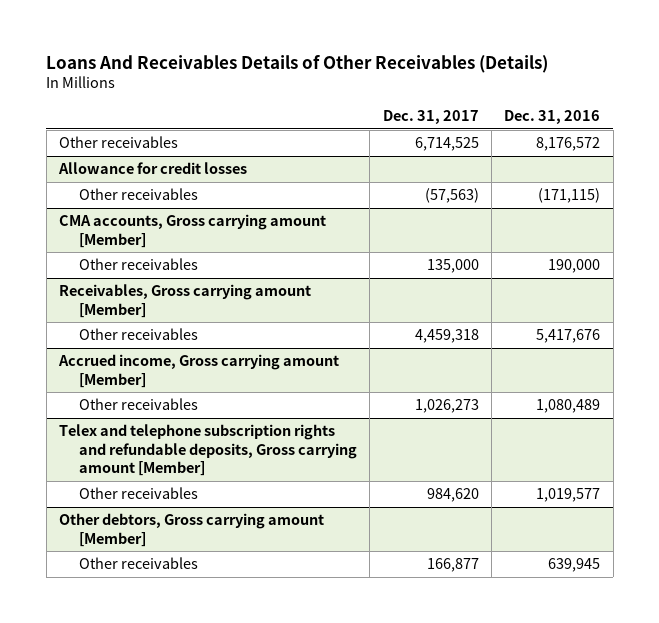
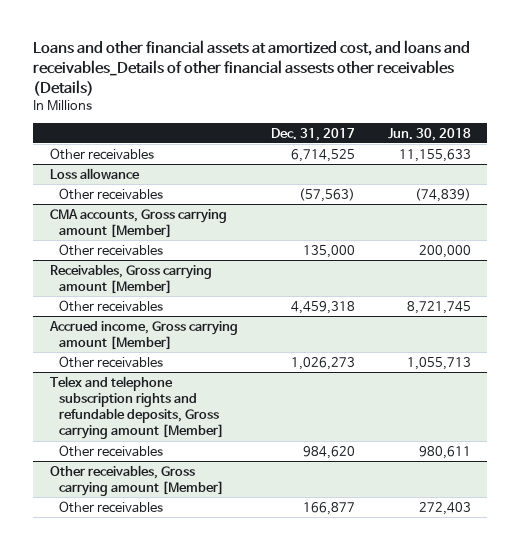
- Loans And Receivables Details of Other Receivables (Details)
+ Loans and other financial assets at amortized cost, and loans and receivables_Details of other financial assests other receivables (Details)
- | Dec. 31, 2017 | Dec. 31, 2016
+ | Dec. 31, 2017 | Jun. 30, 2018
- Allowance for credit losses
+ Loss allowance
- Other debtors, Gross carrying amount [Member]
+ Other receivables, Gross carrying amount [Member]

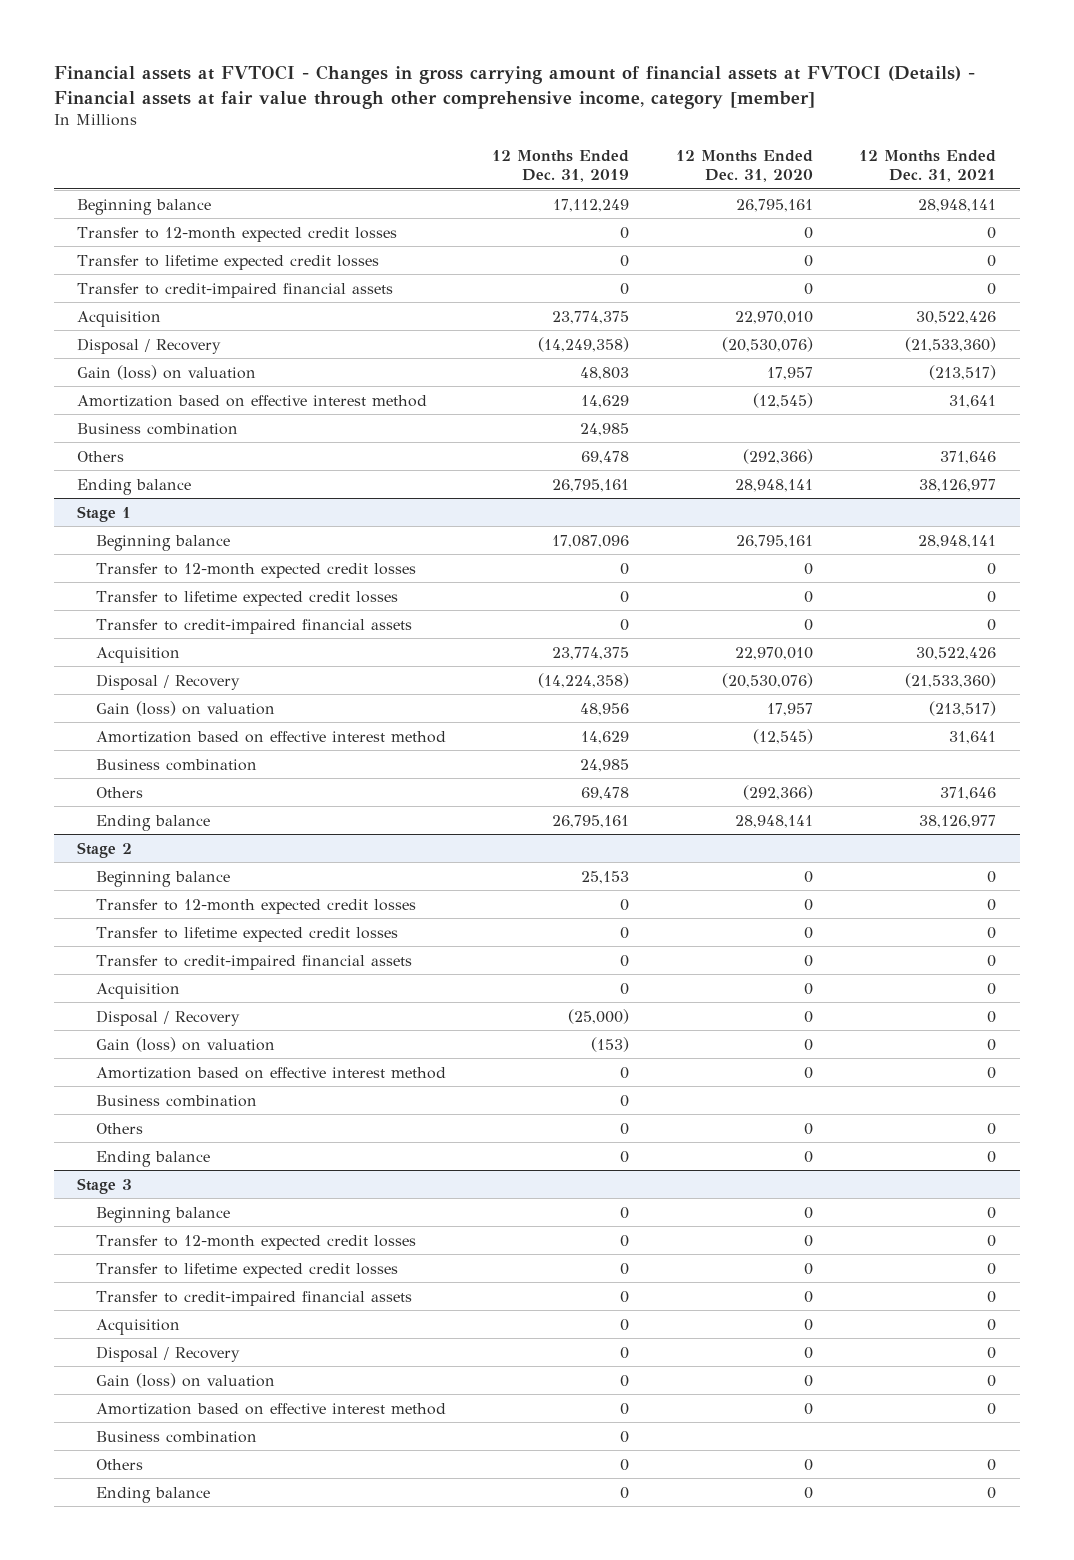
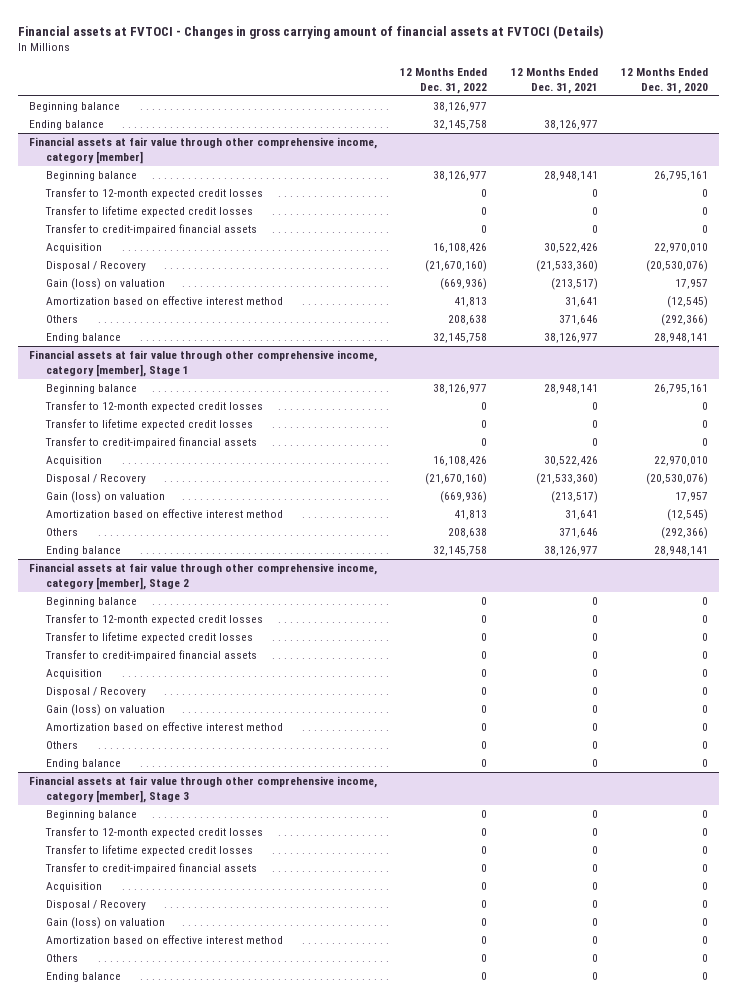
- Financial assets at FVTOCI - Changes in gross carrying amount of financial assets at FVTOCI (Details) - Financial assets at fair value through other comprehensive income, category [member]
+ Financial assets at FVTOCI - Changes in gross carrying amount of financial assets at FVTOCI (Details)
- | 12 Months Ended Dec. 31, 2019 | 12 Months Ended Dec. 31, 2020 | 12 Months Ended Dec. 31, 2021
+ | 12 Months Ended Dec. 31, 2022 | 12 Months Ended Dec. 31, 2021 | 12 Months Ended Dec. 31, 2020
+ Beginning balance | 38,126,977 | |
+ Ending balance | 32,145,758 | 38,126,977 |
+ Financial assets at fair value through other comprehensive income, category [member]
- Business combination | 24,985 | |
- Stage 1
+ Financial assets at fair value through other comprehensive income, category [member], Stage 1
- Business combination | 24,985 | |
- Stage 2
+ Financial assets at fair value through other comprehensive income, category [member], Stage 2
- Business combination | 0 | |
- Stage 3
+ Financial assets at fair value through other comprehensive income, category [member], Stage 3
- Business combination | 0 | |

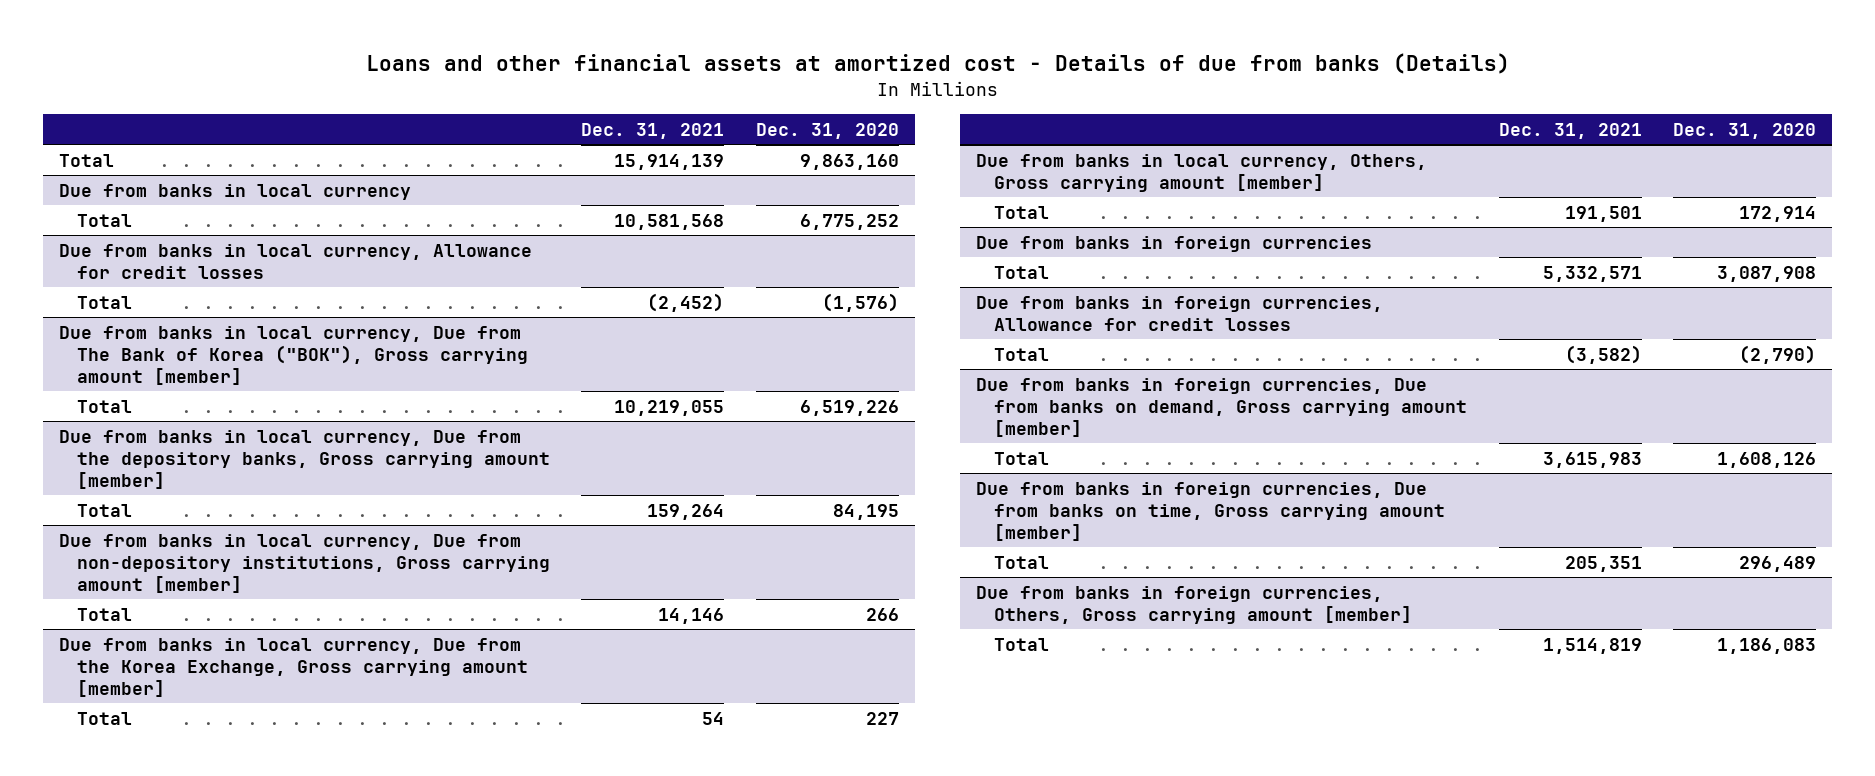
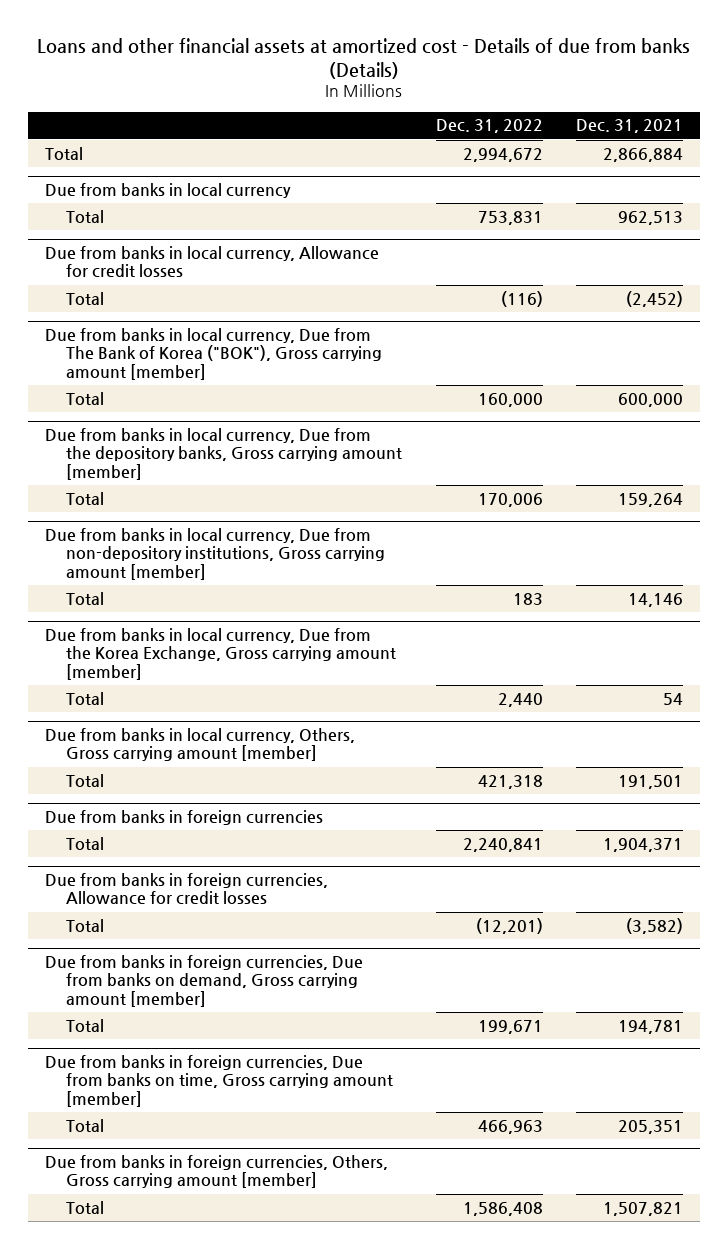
- | Dec. 31, 2021 | Dec. 31, 2020
+ | Dec. 31, 2022 | Dec. 31, 2021
- Total | 15,914,139 | 9,863,160
+ Total | 2,994,672 | 2,866,884
@ Due from banks in local currency
- Total | 10,581,568 | 6,775,252
+ Total | 753,831 | 962,513
@ Due from banks in local currency, Due from The Bank of Korea ("BOK"), Gross carrying amount [member]
- Total | 10,219,055 | 6,519,226
+ Total | 160,000 | 600,000
@ Due from banks in foreign currencies
- Total | 5,332,571 | 3,087,908
+ Total | 2,240,841 | 1,904,371
@ Due from banks in foreign currencies, Due from banks on demand, Gross carrying amount [member]
- Total | 3,615,983 | 1,608,126
+ Total | 199,671 | 194,781
@ Due from banks in foreign currencies, Others, Gross carrying amount [member]
- Total | 1,514,819 | 1,186,083
+ Total | 1,586,408 | 1,507,821

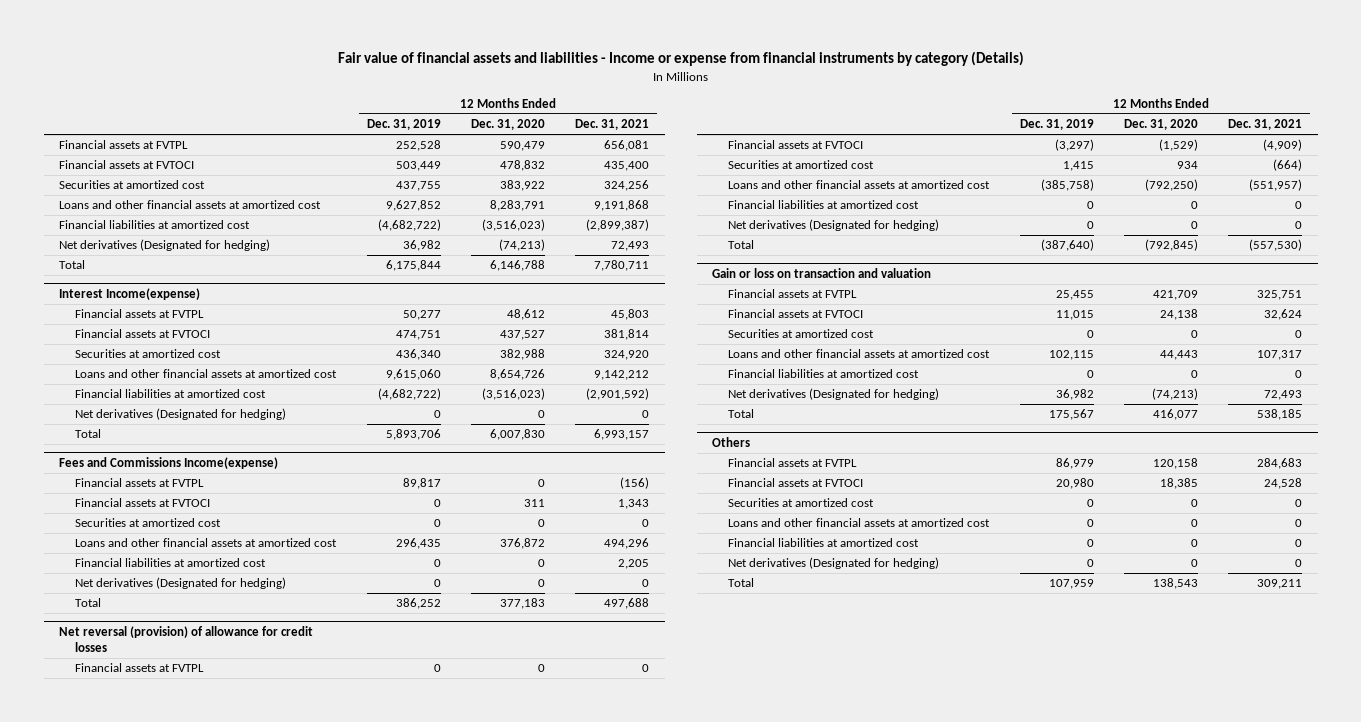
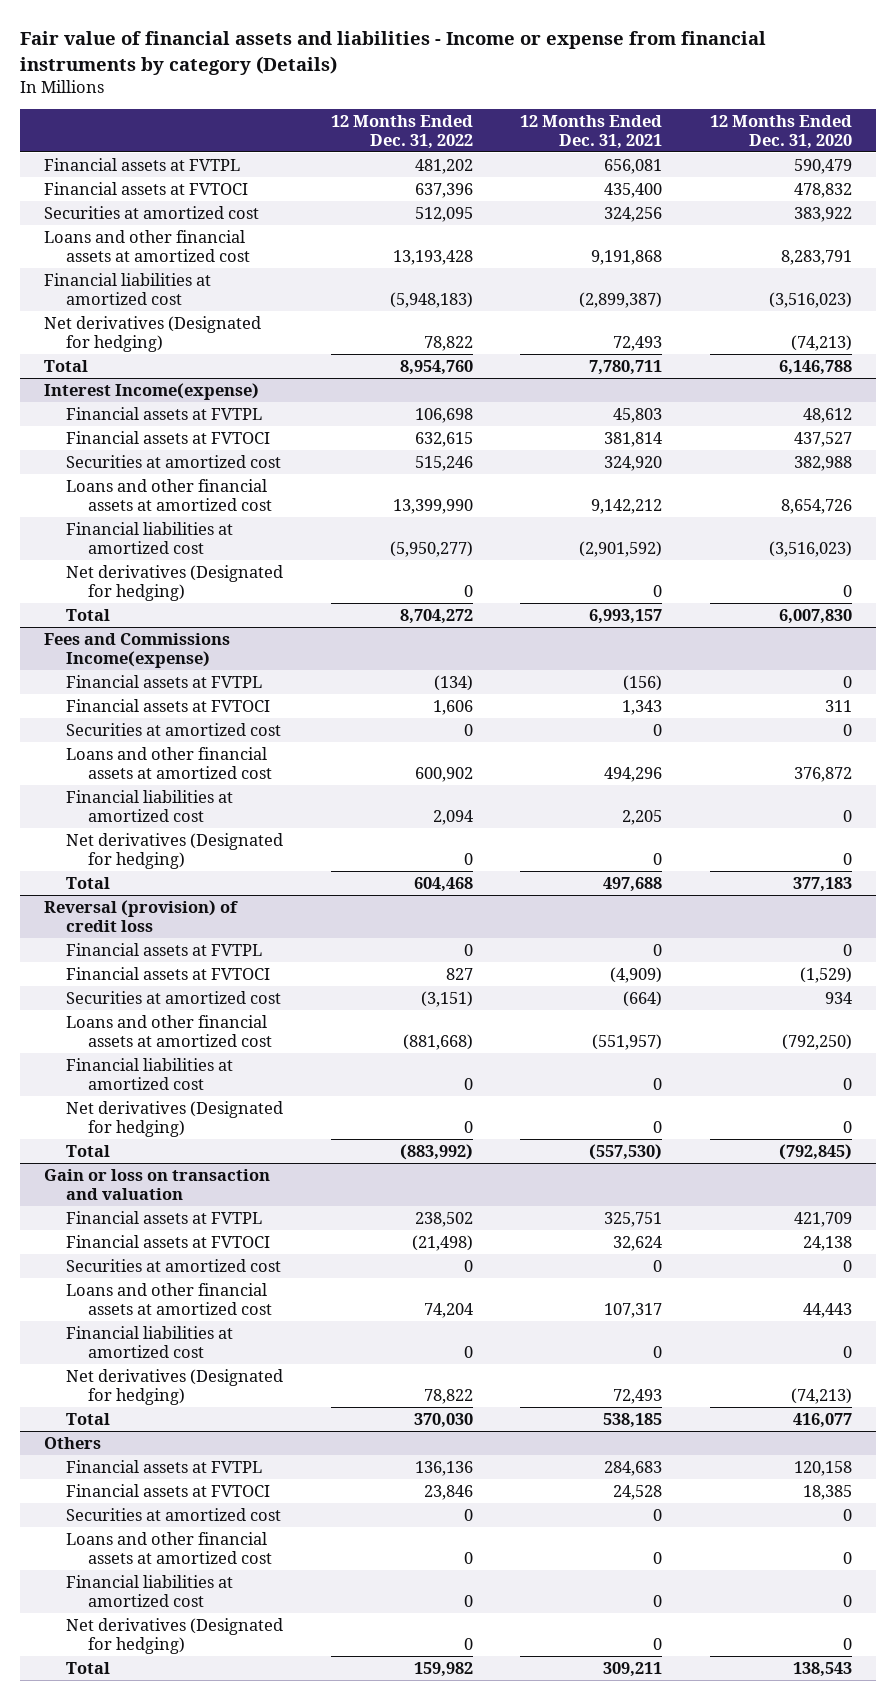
- | 12 Months Ended Dec. 31, 2019 | 12 Months Ended Dec. 31, 2020 | 12 Months Ended Dec. 31, 2021
+ | 12 Months Ended Dec. 31, 2022 | 12 Months Ended Dec. 31, 2021 | 12 Months Ended Dec. 31, 2020
- Net reversal (provision) of allowance for credit losses
+ Reversal (provision) of credit loss

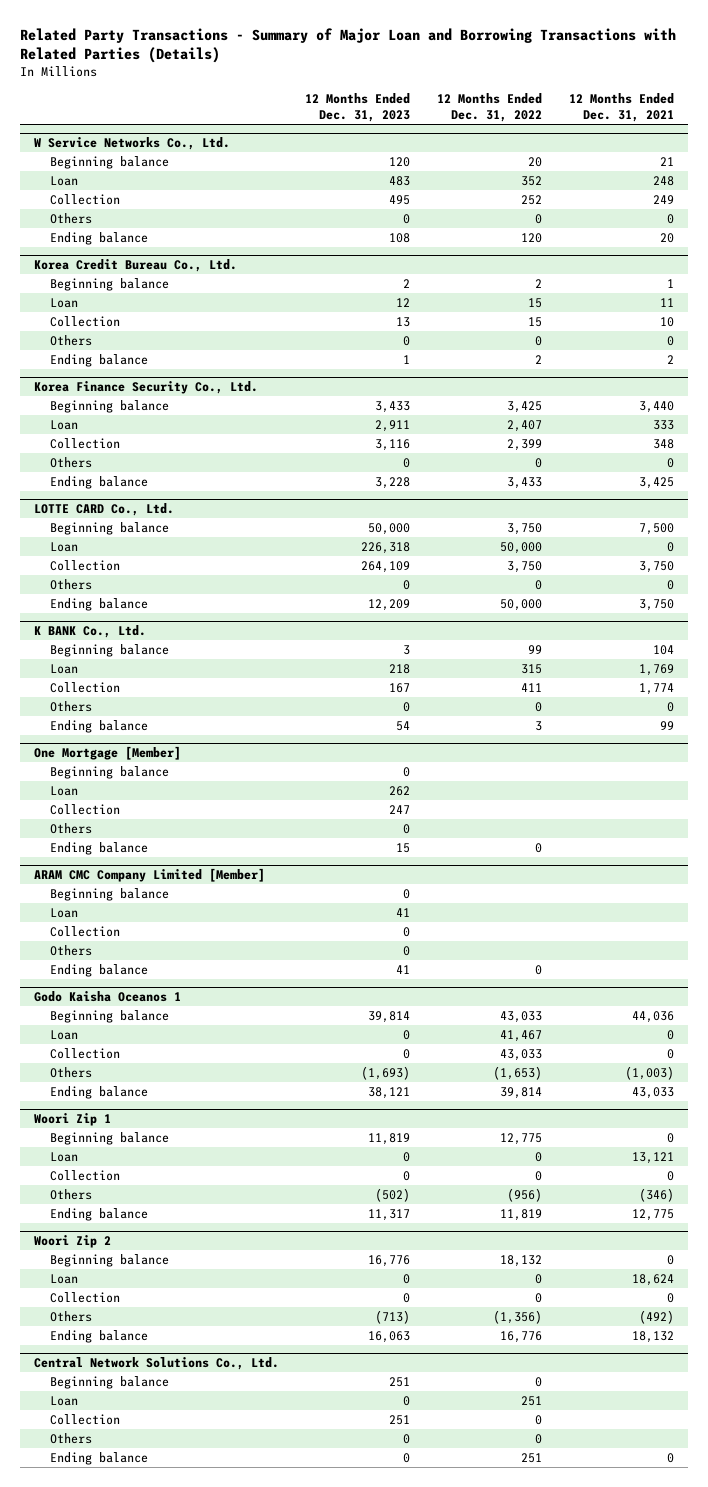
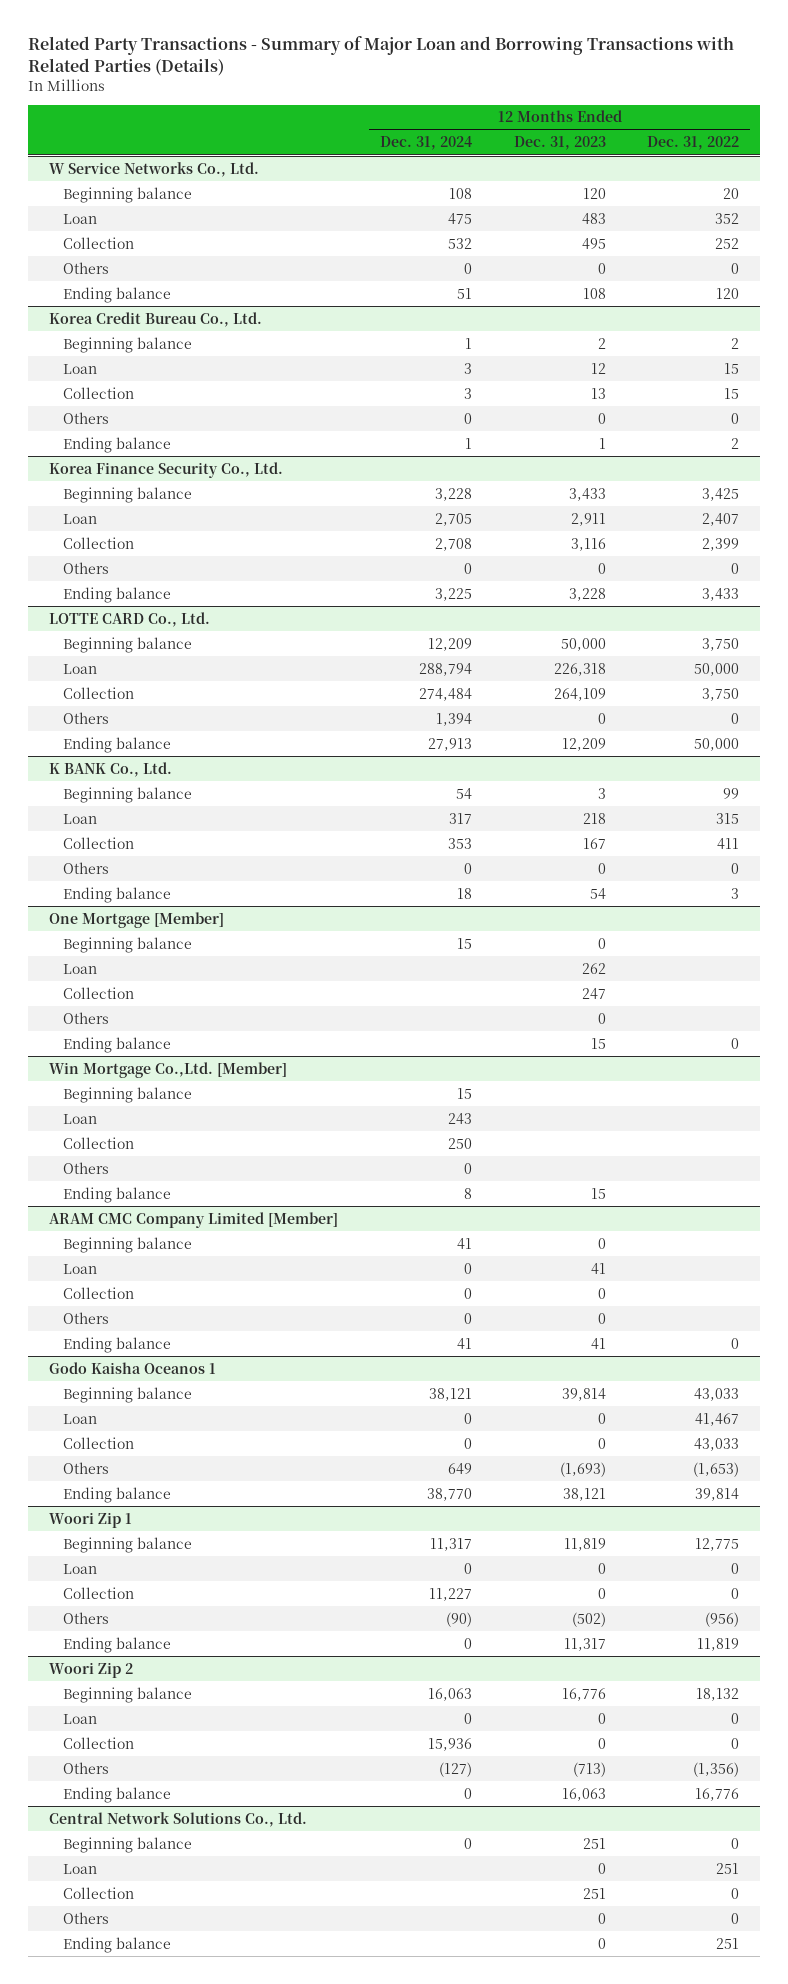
- | 12 Months Ended Dec. 31, 2023 | 12 Months Ended Dec. 31, 2022 | 12 Months Ended Dec. 31, 2021
+ | 12 Months Ended Dec. 31, 2024 | 12 Months Ended Dec. 31, 2023 | 12 Months Ended Dec. 31, 2022
+ Win Mortgage Co.,Ltd. [Member]
+ Beginning balance | 15 | |
+ Loan | 243 | |
+ Collection | 250 | |
+ Others | 0 | |
+ Ending balance | 8 | 15 |

